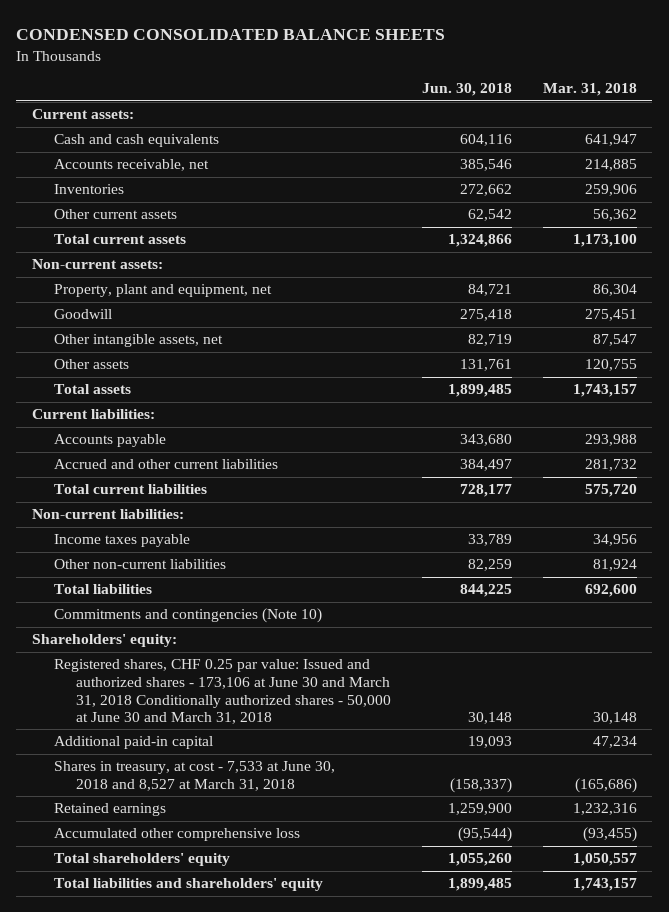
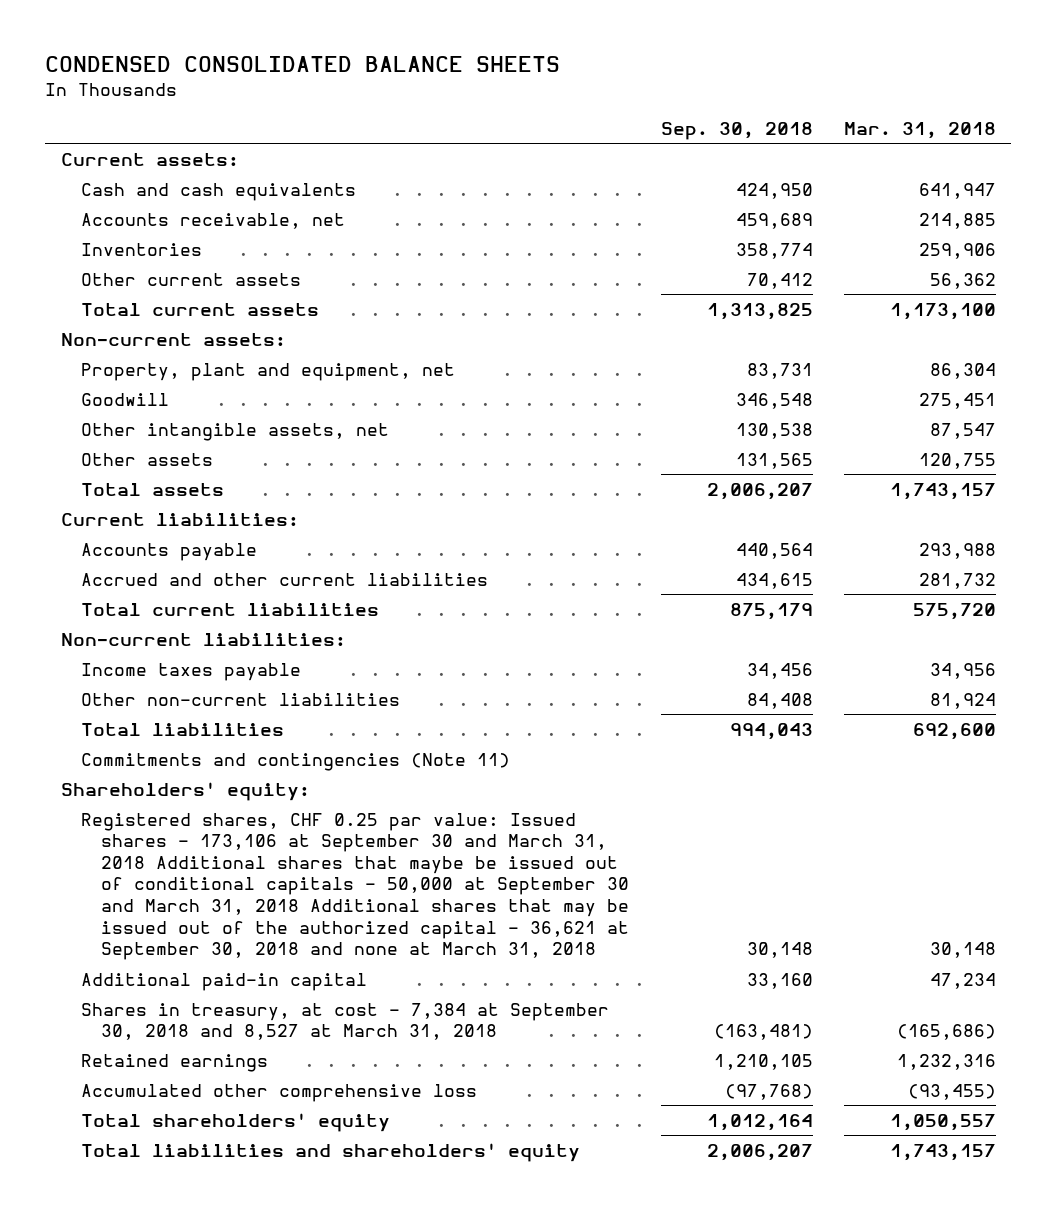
- | Jun. 30, 2018 | Mar. 31, 2018
+ | Sep. 30, 2018 | Mar. 31, 2018
- Commitments and contingencies (Note 10)
+ Commitments and contingencies (Note 11)
- Registered shares, CHF 0.25 par value: Issued and authorized shares - 173,106 at June 30 and March 31, 2018 Conditionally authorized shares - 50,000 at June 30 and March 31, 2018 | 30,148 | 30,148
+ Registered shares, CHF 0.25 par value: Issued shares - 173,106 at September 30 and March 31, 2018 Additional shares that maybe be issued out of conditional capitals - 50,000 at September 30 and March 31, 2018 Additional shares that may be issued out of the authorized capital - 36,621 at September 30, 2018 and none at March 31, 2018 | 30,148 | 30,148
- Shares in treasury, at cost - 7,533 at June 30, 2018 and 8,527 at March 31, 2018 | (158,337) | (165,686)
+ Shares in treasury, at cost - 7,384 at September 30, 2018 and 8,527 at March 31, 2018 | (163,481) | (165,686)

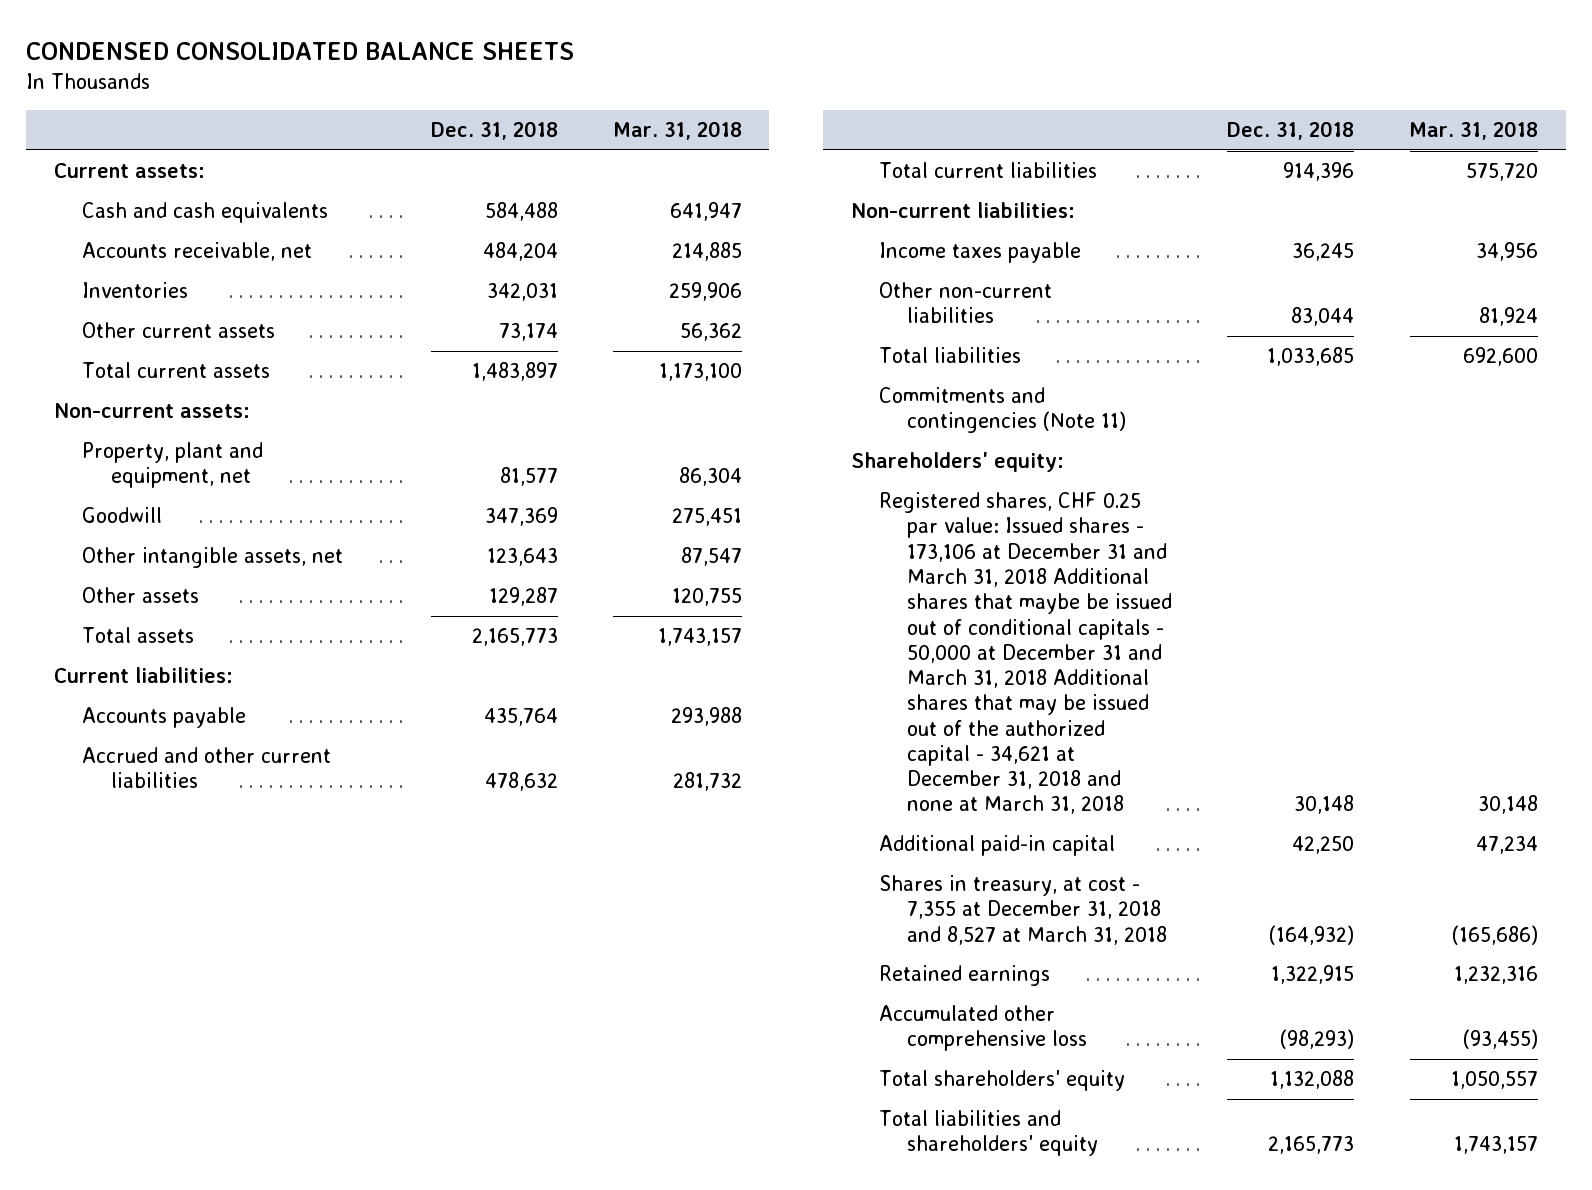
- | Sep. 30, 2018 | Mar. 31, 2018
+ | Dec. 31, 2018 | Mar. 31, 2018
- Registered shares, CHF 0.25 par value: Issued shares - 173,106 at September 30 and March 31, 2018 Additional shares that maybe be issued out of conditional capitals - 50,000 at September 30 and March 31, 2018 Additional shares that may be issued out of the authorized capital - 36,621 at September 30, 2018 and none at March 31, 2018 | 30,148 | 30,148
+ Registered shares, CHF 0.25 par value: Issued shares - 173,106 at December 31 and March 31, 2018 Additional shares that maybe be issued out of conditional capitals - 50,000 at December 31 and March 31, 2018 Additional shares that may be issued out of the authorized capital - 34,621 at December 31, 2018 and none at March 31, 2018 | 30,148 | 30,148
- Shares in treasury, at cost - 7,384 at September 30, 2018 and 8,527 at March 31, 2018 | (163,481) | (165,686)
+ Shares in treasury, at cost - 7,355 at December 31, 2018 and 8,527 at March 31, 2018 | (164,932) | (165,686)

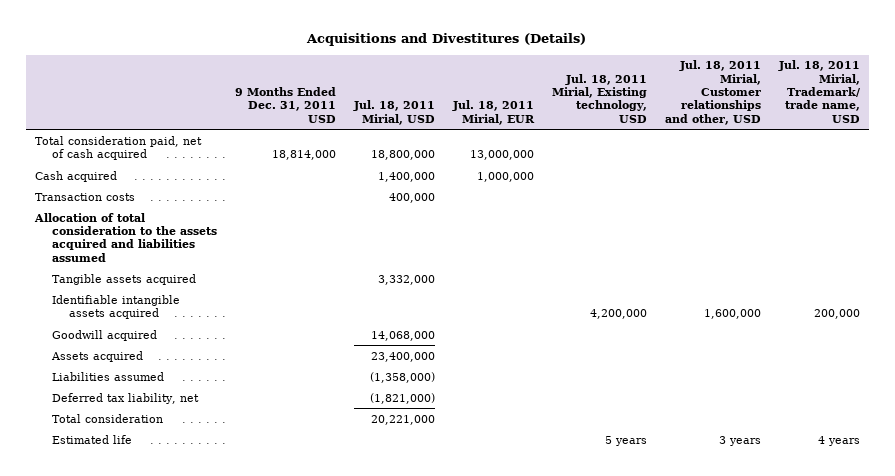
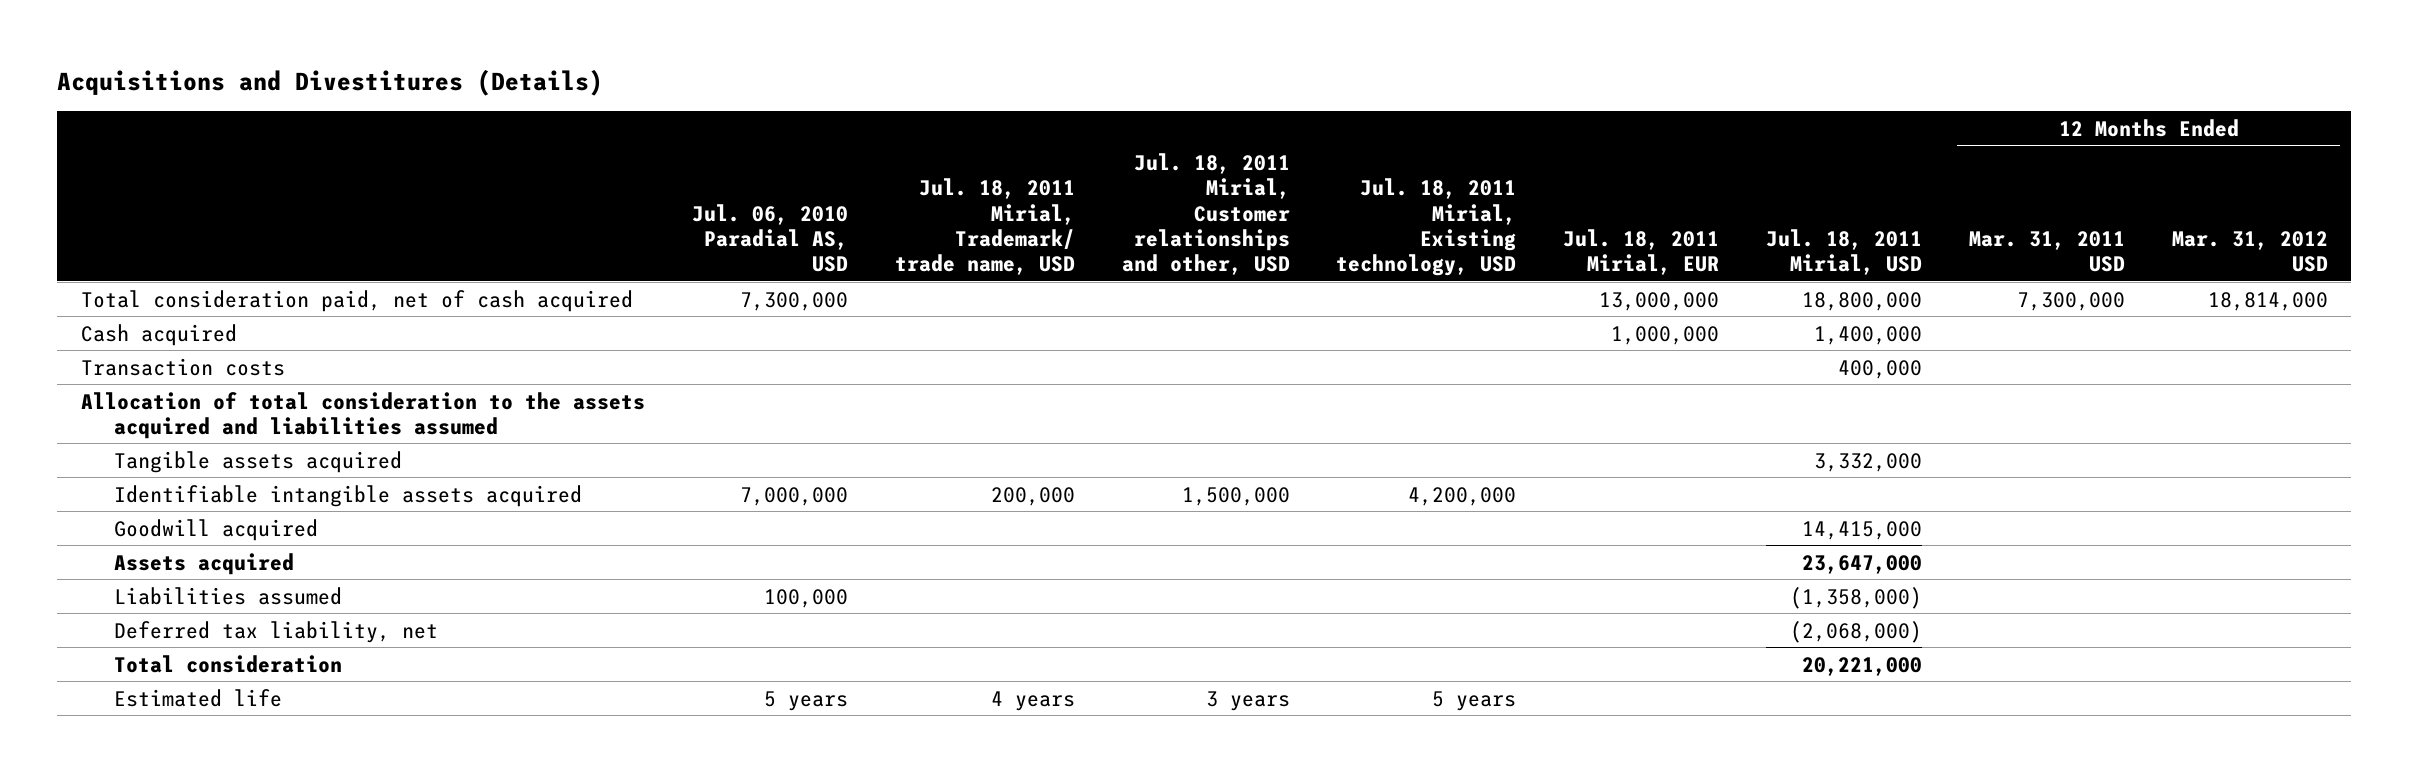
- | 9 Months Ended Dec. 31, 2011 USD | Jul. 18, 2011 Mirial, USD | Jul. 18, 2011 Mirial, EUR | Jul. 18, 2011 Mirial, Existing technology, USD | Jul. 18, 2011 Mirial, Customer relationships and other, USD | Jul. 18, 2011 Mirial, Trademark/ trade name, USD
+ | Jul. 06, 2010 Paradial AS, USD | Jul. 18, 2011 Mirial, Trademark/ trade name, USD | Jul. 18, 2011 Mirial, Customer relationships and other, USD | Jul. 18, 2011 Mirial, Existing technology, USD | Jul. 18, 2011 Mirial, EUR | Jul. 18, 2011 Mirial, USD | 12 Months Ended Mar. 31, 2011 USD | 12 Months Ended Mar. 31, 2012 USD
- Identifiable intangible assets acquired | | | | 4,200,000 | 1,600,000 | 200,000
- Goodwill acquired | | 14,068,000 | | | |
- Assets acquired | | 23,400,000 | | | |
+ Identifiable intangible assets acquired | 7,000,000 | 200,000 | 1,500,000 | 4,200,000 | | | |
+ Goodwill acquired | | | | | | 14,415,000 | |
+ Assets acquired | | | | | | 23,647,000 | |
- Deferred tax liability, net | | (1,821,000) | | | |
+ Deferred tax liability, net | | | | | | (2,068,000) | |

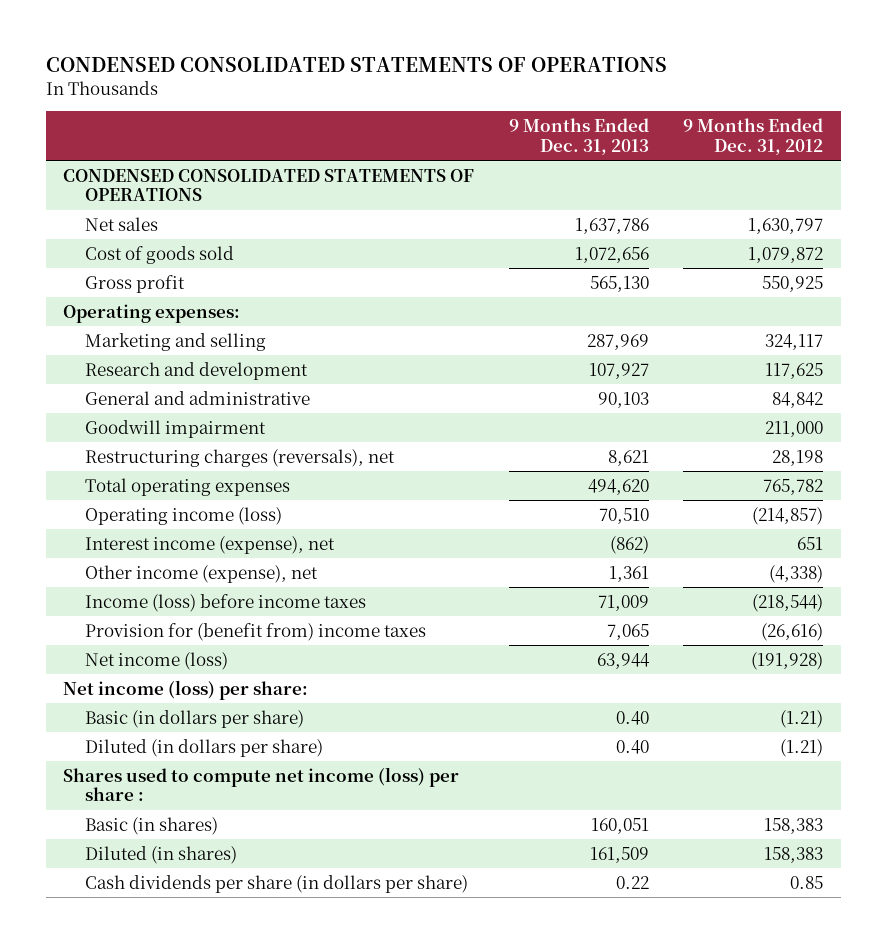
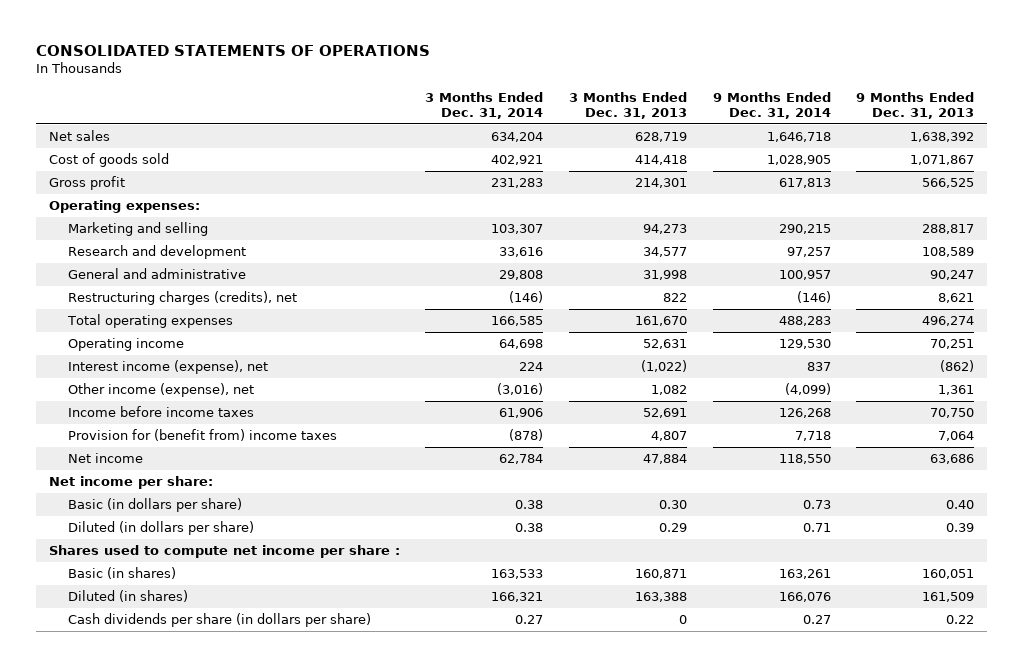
- CONDENSED CONSOLIDATED STATEMENTS OF OPERATIONS
+ CONSOLIDATED STATEMENTS OF OPERATIONS
- | 9 Months Ended Dec. 31, 2013 | 9 Months Ended Dec. 31, 2012
+ | 3 Months Ended Dec. 31, 2014 | 3 Months Ended Dec. 31, 2013 | 9 Months Ended Dec. 31, 2014 | 9 Months Ended Dec. 31, 2013
- CONDENSED CONSOLIDATED STATEMENTS OF OPERATIONS
- Net sales | 1,637,786 | 1,630,797
- Cost of goods sold | 1,072,656 | 1,079,872
- Gross profit | 565,130 | 550,925
+ Net sales | 634,204 | 628,719 | 1,646,718 | 1,638,392
+ Cost of goods sold | 402,921 | 414,418 | 1,028,905 | 1,071,867
+ Gross profit | 231,283 | 214,301 | 617,813 | 566,525
- Marketing and selling | 287,969 | 324,117
- Research and development | 107,927 | 117,625
- General and administrative | 90,103 | 84,842
- Goodwill impairment | | 211,000
- Restructuring charges (reversals), net | 8,621 | 28,198
- Total operating expenses | 494,620 | 765,782
- Operating income (loss) | 70,510 | (214,857)
+ Marketing and selling | 103,307 | 94,273 | 290,215 | 288,817
+ Research and development | 33,616 | 34,577 | 97,257 | 108,589
+ General and administrative | 29,808 | 31,998 | 100,957 | 90,247
+ Restructuring charges (credits), net | (146) | 822 | (146) | 8,621
+ Total operating expenses | 166,585 | 161,670 | 488,283 | 496,274
+ Operating income | 64,698 | 52,631 | 129,530 | 70,251
- Income (loss) before income taxes | 71,009 | (218,544)
- Provision for (benefit from) income taxes | 7,065 | (26,616)
- Net income (loss) | 63,944 | (191,928)
- Net income (loss) per share:
+ Income before income taxes | 61,906 | 52,691 | 126,268 | 70,750
+ Provision for (benefit from) income taxes | (878) | 4,807 | 7,718 | 7,064
+ Net income | 62,784 | 47,884 | 118,550 | 63,686
+ Net income per share:
- Diluted (in dollars per share) | 0.40 | (1.21)
- Shares used to compute net income (loss) per share :
+ Diluted (in dollars per share) | 0.38 | 0.29 | 0.71 | 0.39
+ Shares used to compute net income per share :

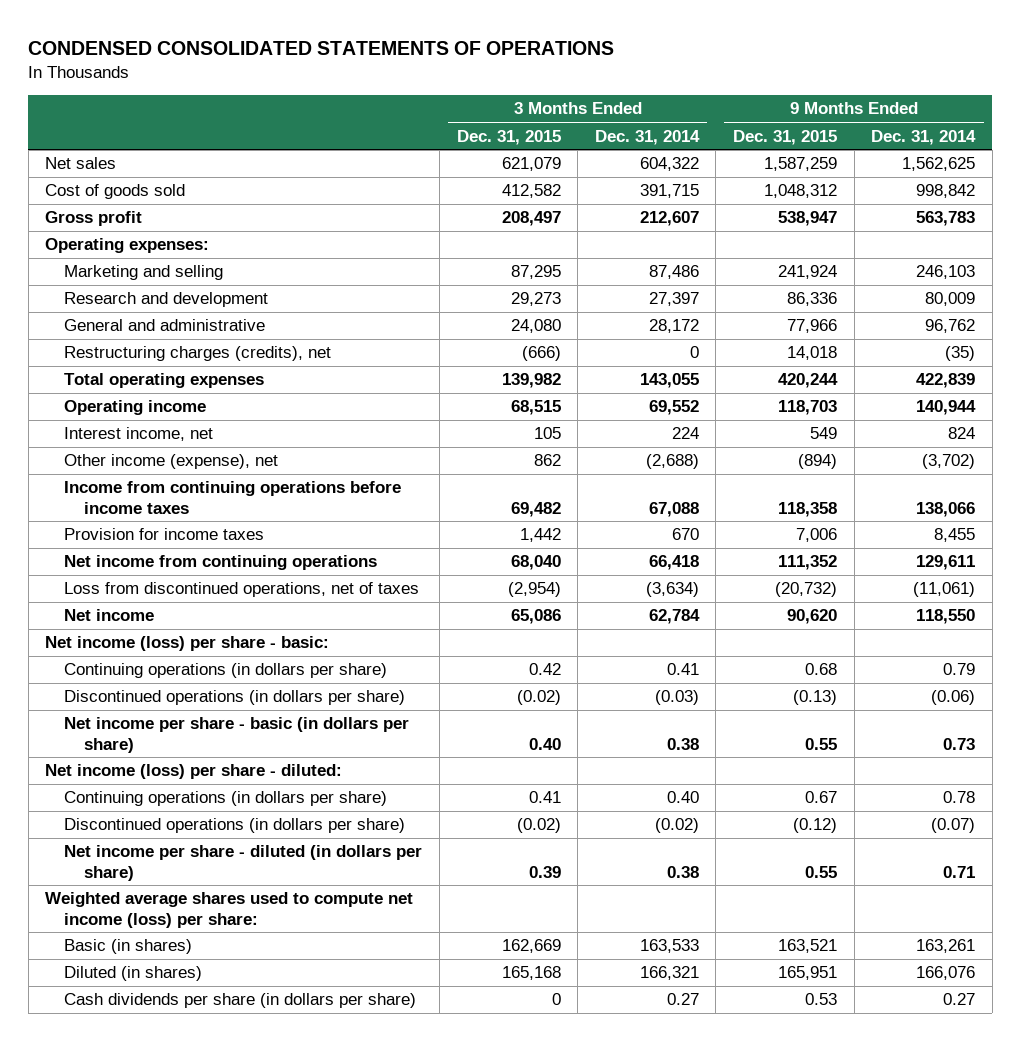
- CONSOLIDATED STATEMENTS OF OPERATIONS
+ CONDENSED CONSOLIDATED STATEMENTS OF OPERATIONS
- | 3 Months Ended Dec. 31, 2014 | 3 Months Ended Dec. 31, 2013 | 9 Months Ended Dec. 31, 2014 | 9 Months Ended Dec. 31, 2013
+ | 3 Months Ended Dec. 31, 2015 | 3 Months Ended Dec. 31, 2014 | 9 Months Ended Dec. 31, 2015 | 9 Months Ended Dec. 31, 2014
- Net sales | 634,204 | 628,719 | 1,646,718 | 1,638,392
- Cost of goods sold | 402,921 | 414,418 | 1,028,905 | 1,071,867
- Gross profit | 231,283 | 214,301 | 617,813 | 566,525
+ Net sales | 621,079 | 604,322 | 1,587,259 | 1,562,625
+ Cost of goods sold | 412,582 | 391,715 | 1,048,312 | 998,842
+ Gross profit | 208,497 | 212,607 | 538,947 | 563,783
- Marketing and selling | 103,307 | 94,273 | 290,215 | 288,817
- Research and development | 33,616 | 34,577 | 97,257 | 108,589
- General and administrative | 29,808 | 31,998 | 100,957 | 90,247
- Restructuring charges (credits), net | (146) | 822 | (146) | 8,621
- Total operating expenses | 166,585 | 161,670 | 488,283 | 496,274
- Operating income | 64,698 | 52,631 | 129,530 | 70,251
- Interest income (expense), net | 224 | (1,022) | 837 | (862)
- Other income (expense), net | (3,016) | 1,082 | (4,099) | 1,361
- Income before income taxes | 61,906 | 52,691 | 126,268 | 70,750
- Provision for (benefit from) income taxes | (878) | 4,807 | 7,718 | 7,064
+ Marketing and selling | 87,295 | 87,486 | 241,924 | 246,103
+ Research and development | 29,273 | 27,397 | 86,336 | 80,009
+ General and administrative | 24,080 | 28,172 | 77,966 | 96,762
+ Restructuring charges (credits), net | (666) | 0 | 14,018 | (35)
+ Total operating expenses | 139,982 | 143,055 | 420,244 | 422,839
+ Operating income | 68,515 | 69,552 | 118,703 | 140,944
+ Interest income, net | 105 | 224 | 549 | 824
+ Other income (expense), net | 862 | (2,688) | (894) | (3,702)
+ Income from continuing operations before income taxes | 69,482 | 67,088 | 118,358 | 138,066
+ Provision for income taxes | 1,442 | 670 | 7,006 | 8,455
+ Net income from continuing operations | 68,040 | 66,418 | 111,352 | 129,611
+ Loss from discontinued operations, net of taxes | (2,954) | (3,634) | (20,732) | (11,061)
- Net income per share:
- Basic (in dollars per share) | 0.38 | 0.30 | 0.73 | 0.40
- Diluted (in dollars per share) | 0.38 | 0.29 | 0.71 | 0.39
- Shares used to compute net income per share :
+ Net income (loss) per share - basic:
+ Continuing operations (in dollars per share) | 0.42 | 0.41 | 0.68 | 0.79
+ Discontinued operations (in dollars per share) | (0.02) | (0.03) | (0.13) | (0.06)
+ Net income per share - basic (in dollars per share) | 0.40 | 0.38 | 0.55 | 0.73
+ Net income (loss) per share - diluted:
+ Continuing operations (in dollars per share) | 0.41 | 0.40 | 0.67 | 0.78
+ Discontinued operations (in dollars per share) | (0.02) | (0.02) | (0.12) | (0.07)
+ Net income per share - diluted (in dollars per share) | 0.39 | 0.38 | 0.55 | 0.71
+ Weighted average shares used to compute net income (loss) per share:

